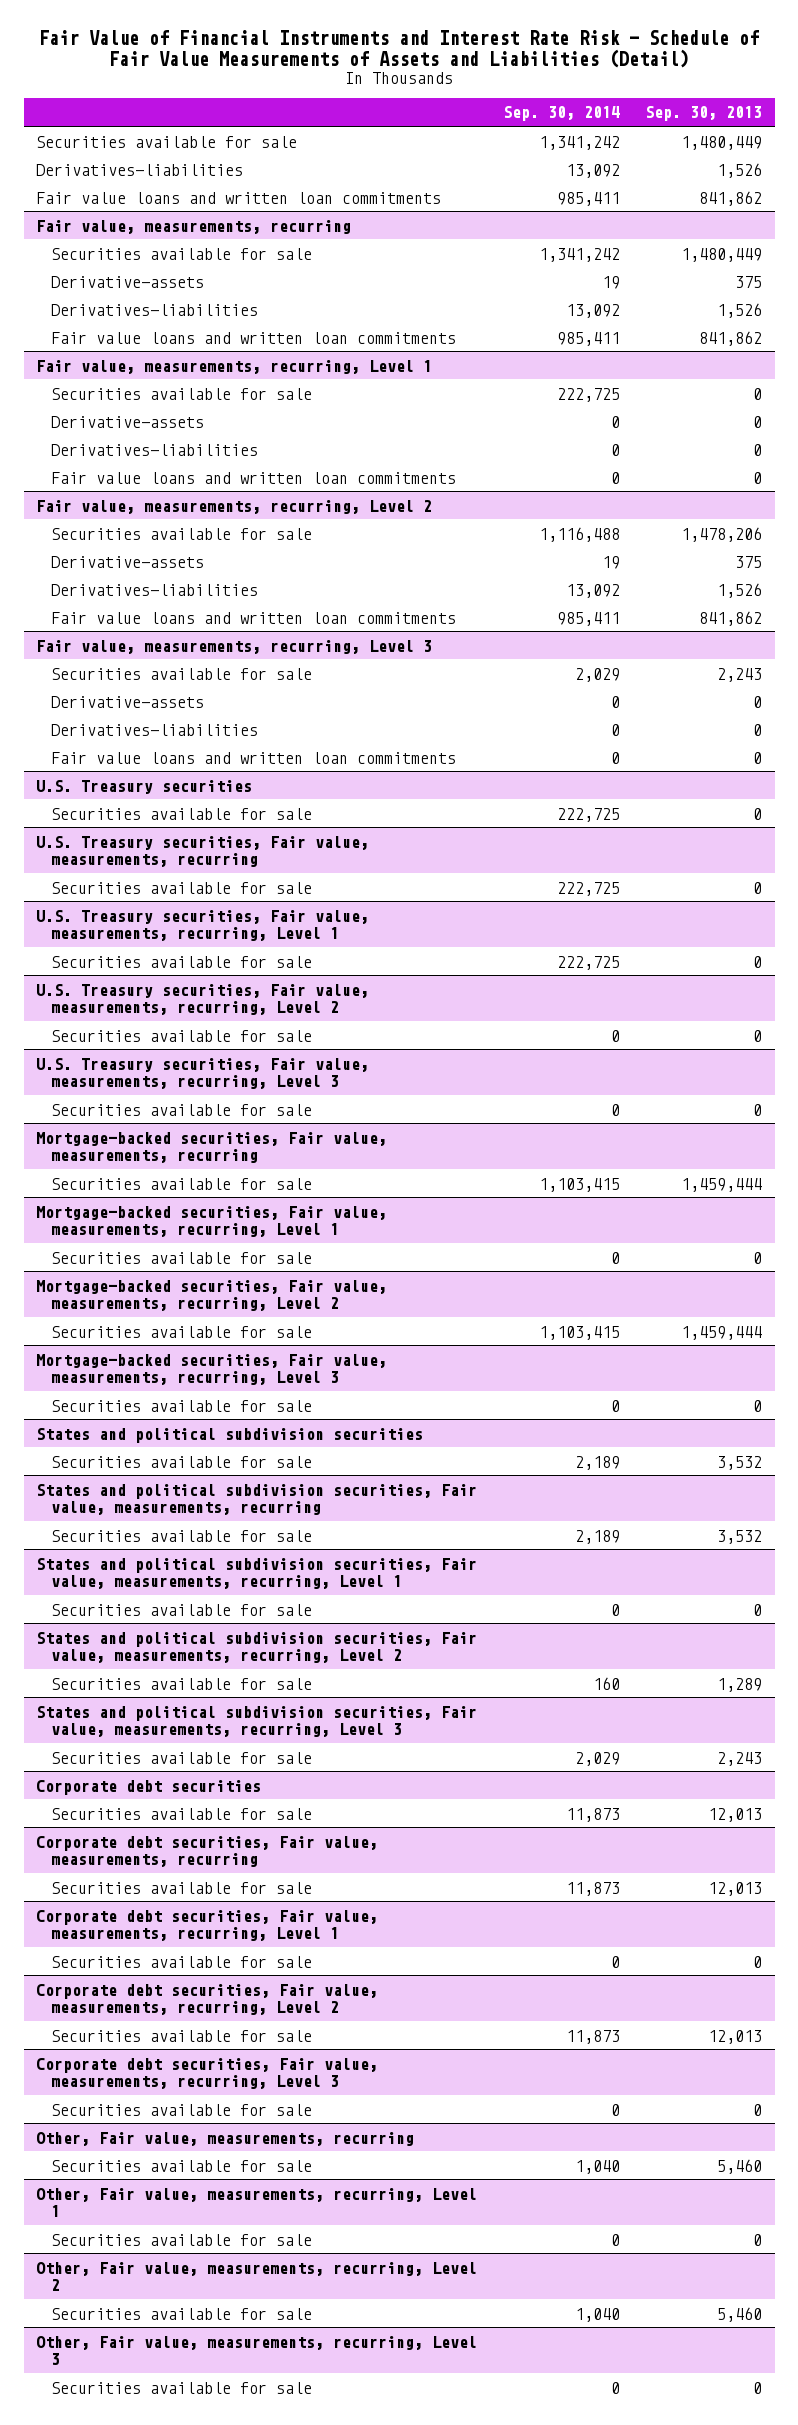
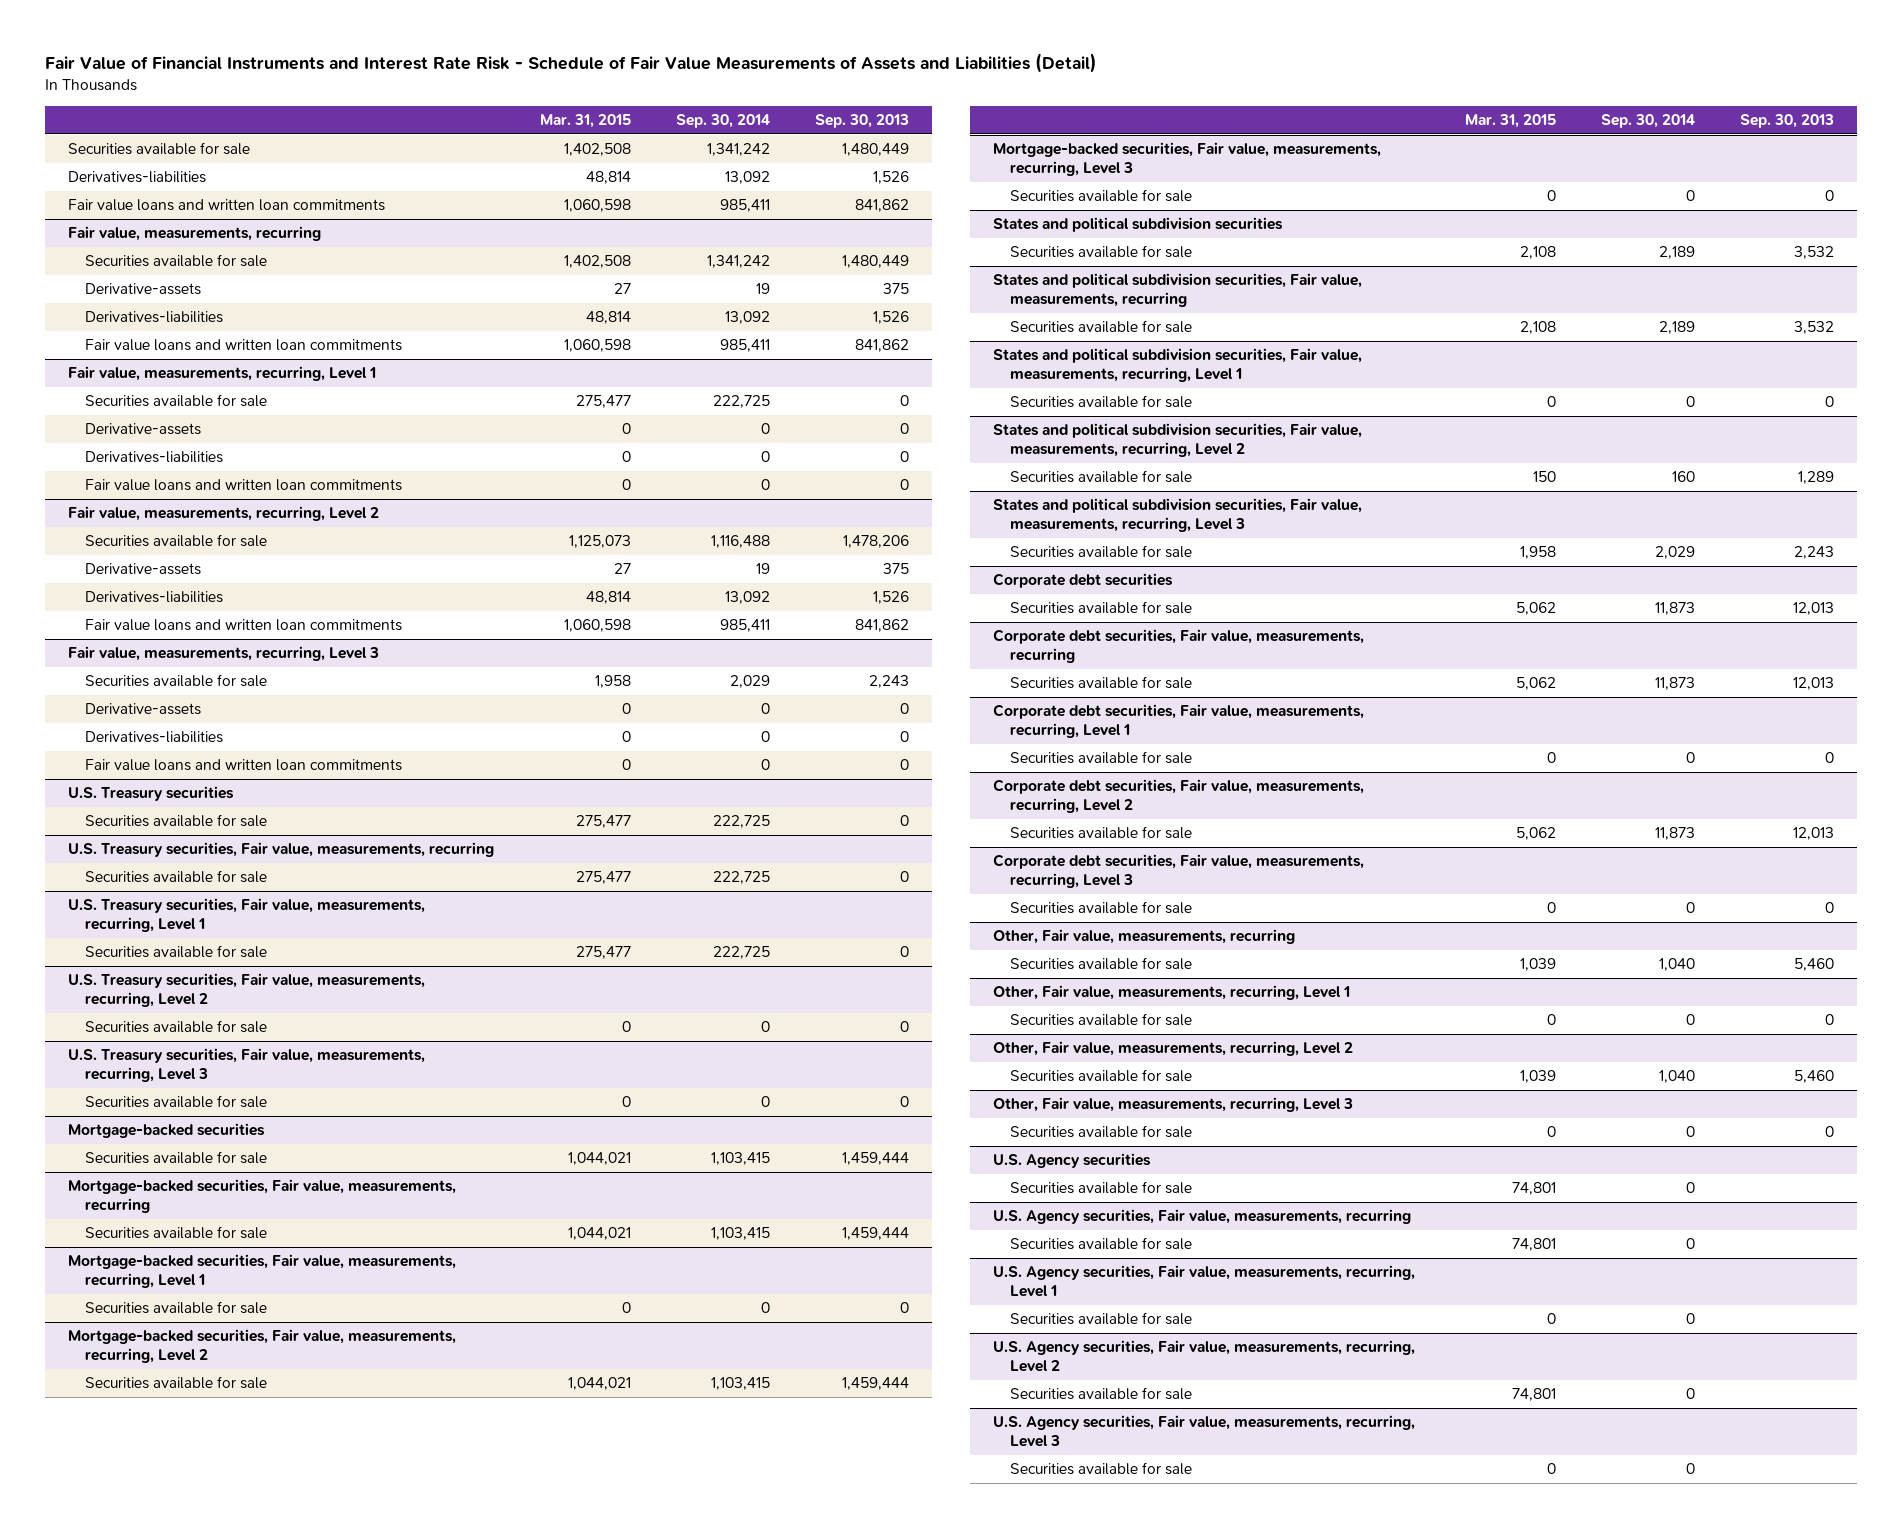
- | Sep. 30, 2014 | Sep. 30, 2013
+ | Mar. 31, 2015 | Sep. 30, 2014 | Sep. 30, 2013
+ Mortgage-backed securities
+ Securities available for sale | 1,044,021 | 1,103,415 | 1,459,444
+ U.S. Agency securities
+ Securities available for sale | 74,801 | 0 |
+ U.S. Agency securities, Fair value, measurements, recurring
+ Securities available for sale | 74,801 | 0 |
+ U.S. Agency securities, Fair value, measurements, recurring, Level 1
+ Securities available for sale | 0 | 0 |
+ U.S. Agency securities, Fair value, measurements, recurring, Level 2
+ Securities available for sale | 74,801 | 0 |
+ U.S. Agency securities, Fair value, measurements, recurring, Level 3
+ Securities available for sale | 0 | 0 |

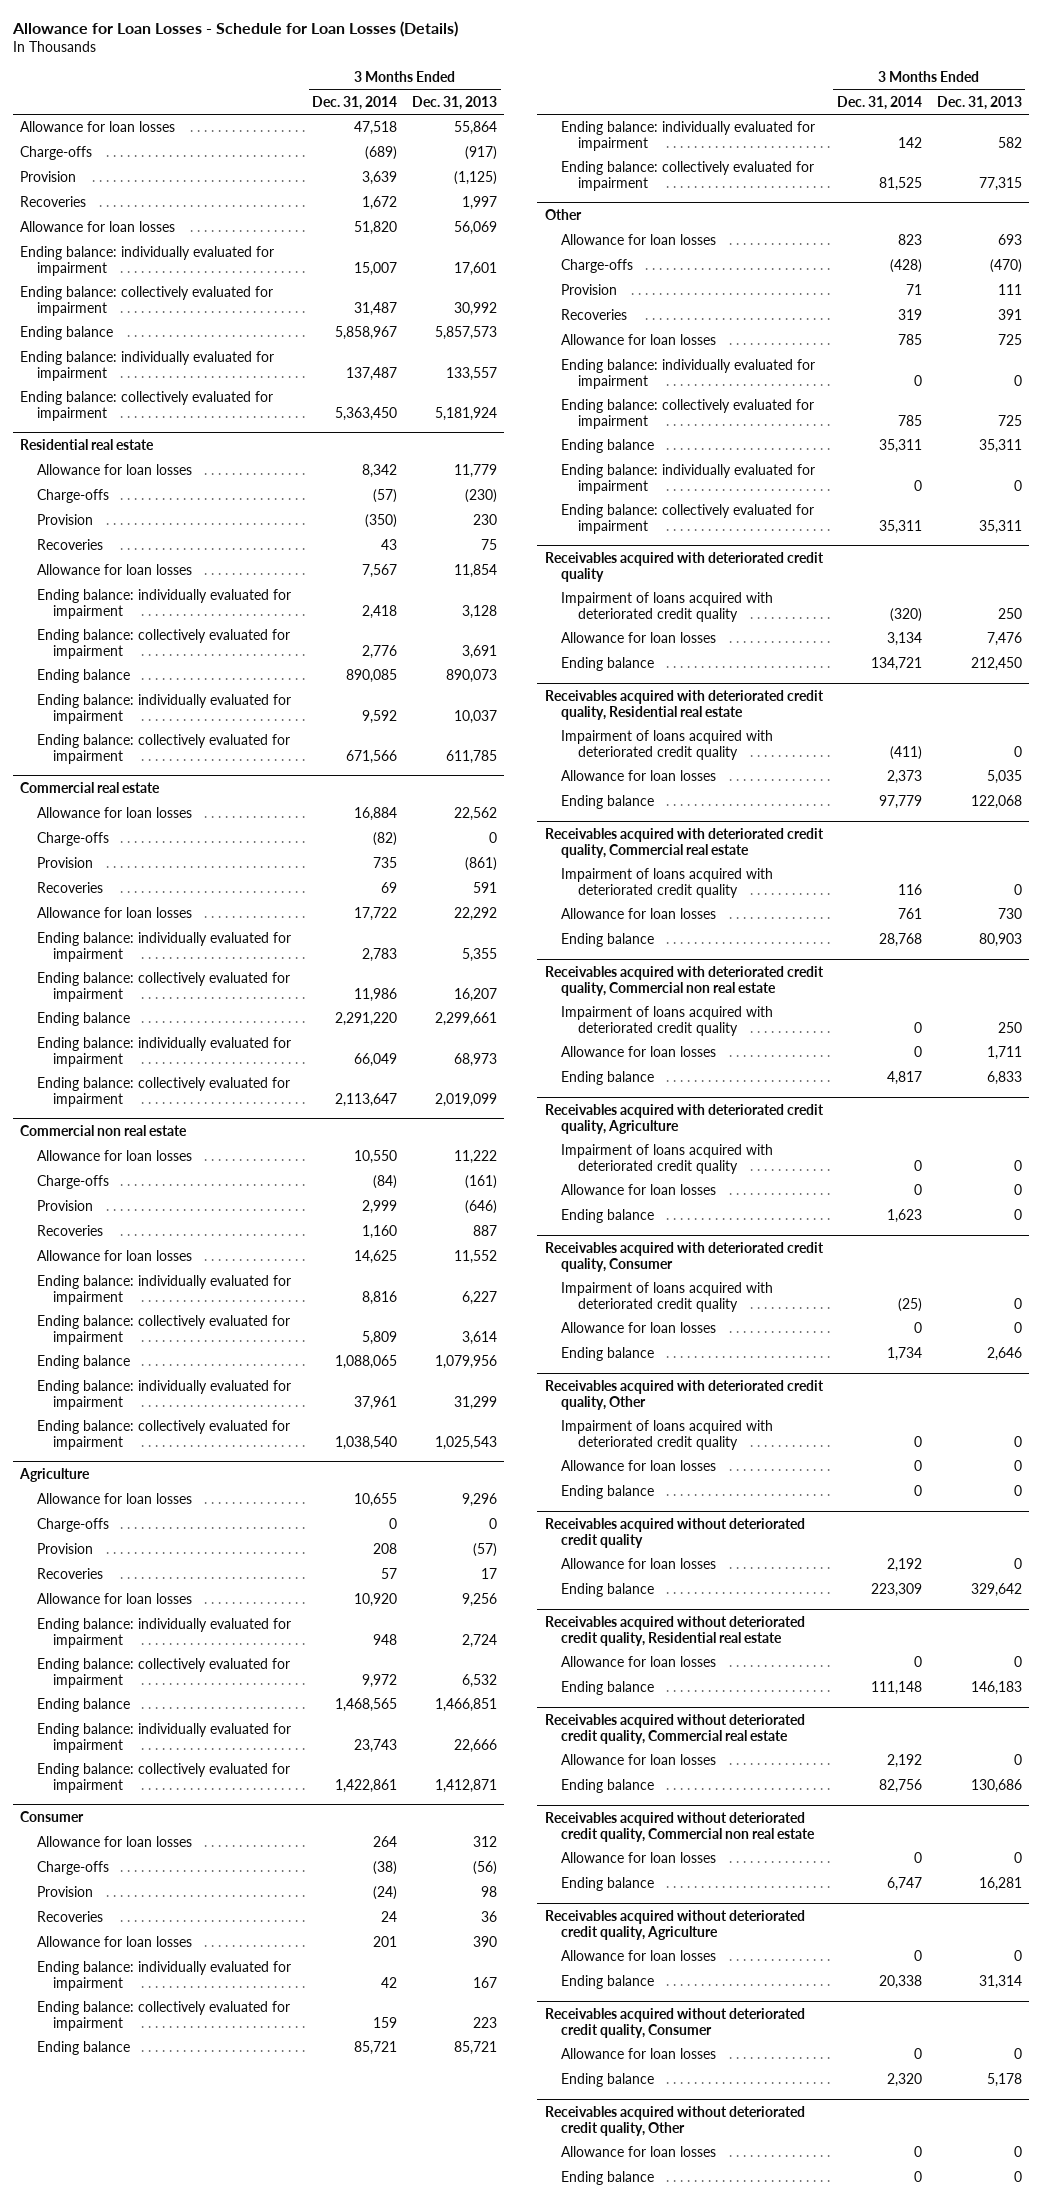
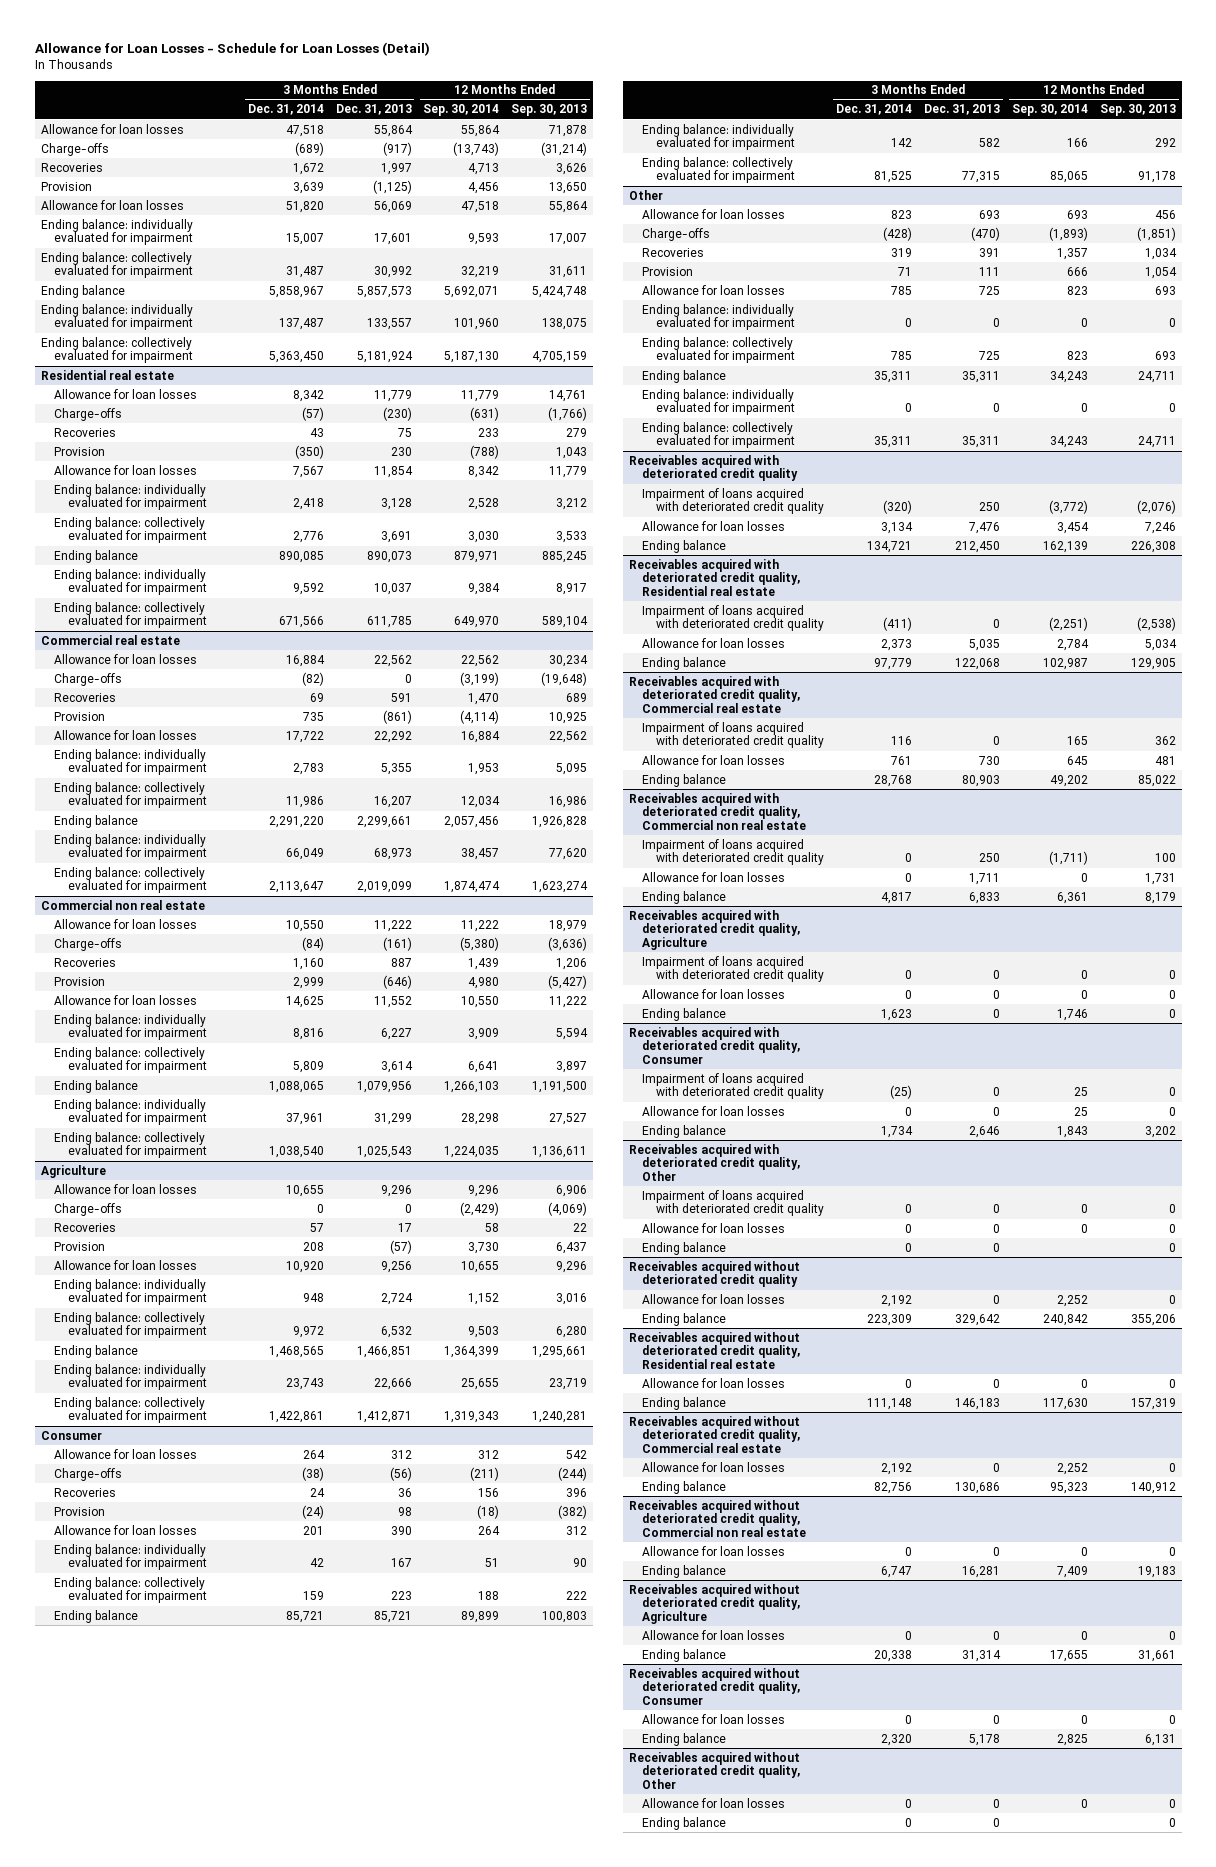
- Allowance for Loan Losses - Schedule for Loan Losses (Details)
+ Allowance for Loan Losses - Schedule for Loan Losses (Detail)
- | 3 Months Ended Dec. 31, 2014 | 3 Months Ended Dec. 31, 2013
+ | 3 Months Ended Dec. 31, 2014 | 3 Months Ended Dec. 31, 2013 | 12 Months Ended Sep. 30, 2014 | 12 Months Ended Sep. 30, 2013
moved down: Provision | 3,639 | (1,125) | 4,456 | 13,650
@ Residential real estate
moved down: Provision | (350) | 230 | (788) | 1,043
@ Commercial real estate
moved down: Provision | 735 | (861) | (4,114) | 10,925
@ Commercial non real estate
moved down: Provision | 2,999 | (646) | 4,980 | (5,427)
@ Agriculture
moved down: Provision | 208 | (57) | 3,730 | 6,437
@ Consumer
moved down: Provision | (24) | 98 | (18) | (382)
@ Other
moved down: Provision | 71 | 111 | 666 | 1,054

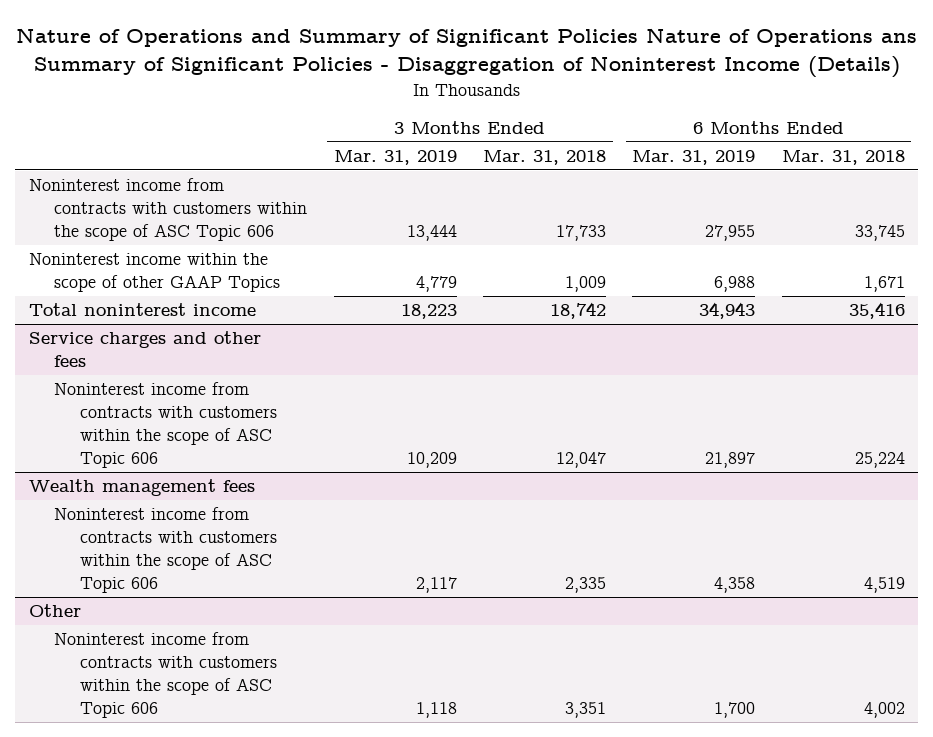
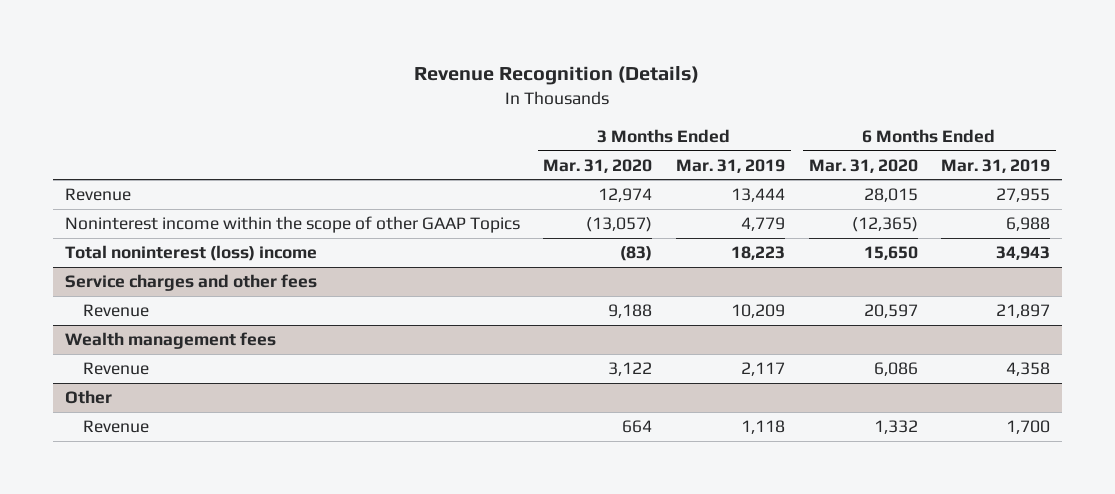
- Nature of Operations and Summary of Significant Policies Nature of Operations ans Summary of Significant Policies - Disaggregation of Noninterest Income (Details)
+ Revenue Recognition (Details)
- | 3 Months Ended Mar. 31, 2019 | 3 Months Ended Mar. 31, 2018 | 6 Months Ended Mar. 31, 2019 | 6 Months Ended Mar. 31, 2018
+ | 3 Months Ended Mar. 31, 2020 | 3 Months Ended Mar. 31, 2019 | 6 Months Ended Mar. 31, 2020 | 6 Months Ended Mar. 31, 2019
- Noninterest income from contracts with customers within the scope of ASC Topic 606 | 13,444 | 17,733 | 27,955 | 33,745
+ Revenue | 12,974 | 13,444 | 28,015 | 27,955
- Total noninterest income | 18,223 | 18,742 | 34,943 | 35,416
+ Total noninterest (loss) income | (83) | 18,223 | 15,650 | 34,943
@ Service charges and other fees
- Noninterest income from contracts with customers within the scope of ASC Topic 606 | 10,209 | 12,047 | 21,897 | 25,224
+ Revenue | 9,188 | 10,209 | 20,597 | 21,897
@ Wealth management fees
- Noninterest income from contracts with customers within the scope of ASC Topic 606 | 2,117 | 2,335 | 4,358 | 4,519
+ Revenue | 3,122 | 2,117 | 6,086 | 4,358
@ Other
- Noninterest income from contracts with customers within the scope of ASC Topic 606 | 1,118 | 3,351 | 1,700 | 4,002
+ Revenue | 664 | 1,118 | 1,332 | 1,700

